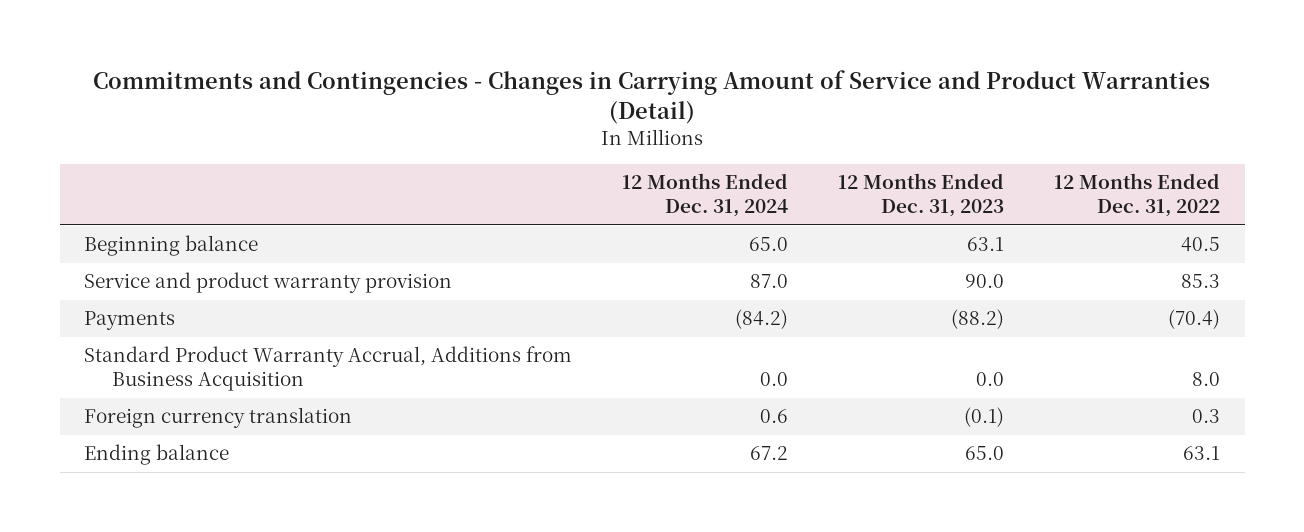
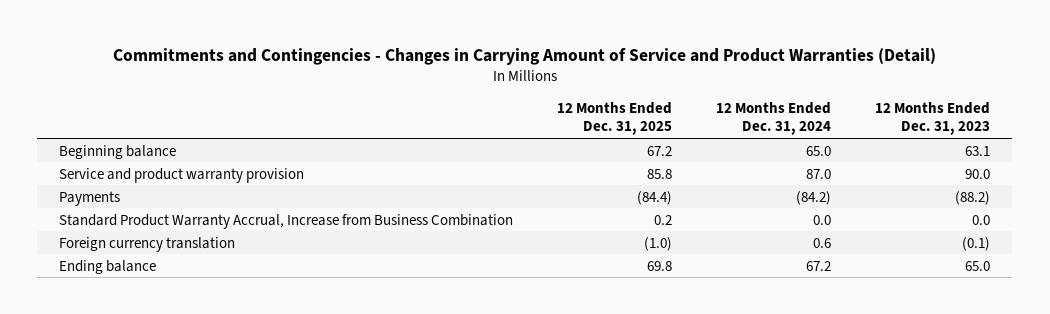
- | 12 Months Ended Dec. 31, 2024 | 12 Months Ended Dec. 31, 2023 | 12 Months Ended Dec. 31, 2022
+ | 12 Months Ended Dec. 31, 2025 | 12 Months Ended Dec. 31, 2024 | 12 Months Ended Dec. 31, 2023
- Standard Product Warranty Accrual, Additions from Business Acquisition | 0.0 | 0.0 | 8.0
+ Standard Product Warranty Accrual, Increase from Business Combination | 0.2 | 0.0 | 0.0

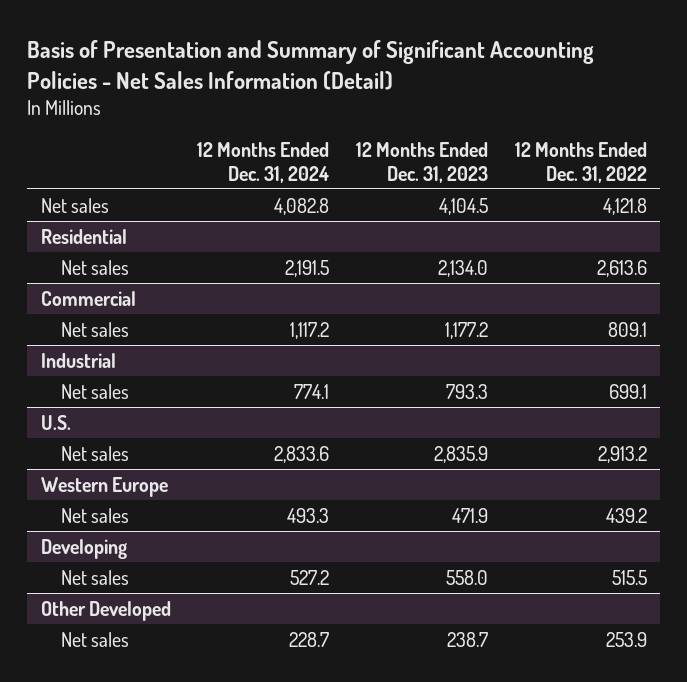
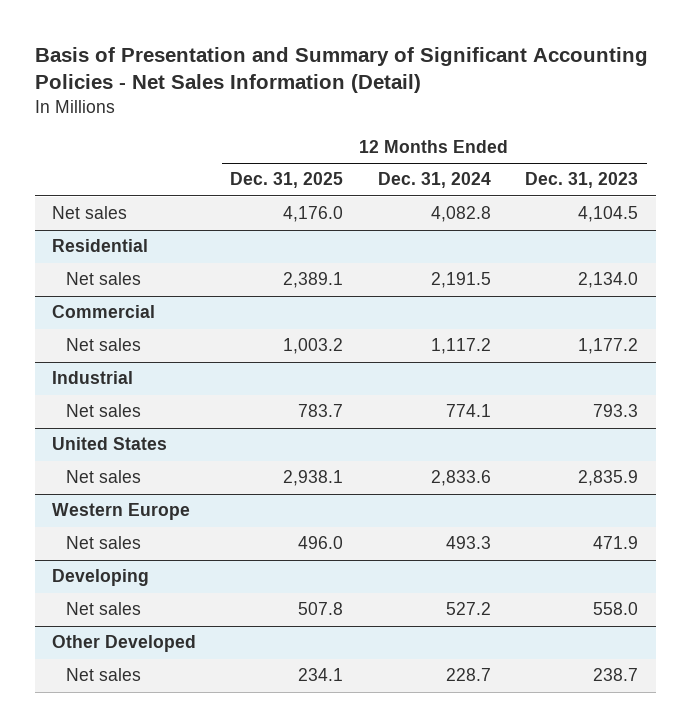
- | 12 Months Ended Dec. 31, 2024 | 12 Months Ended Dec. 31, 2023 | 12 Months Ended Dec. 31, 2022
+ | 12 Months Ended Dec. 31, 2025 | 12 Months Ended Dec. 31, 2024 | 12 Months Ended Dec. 31, 2023
- U.S.
+ United States

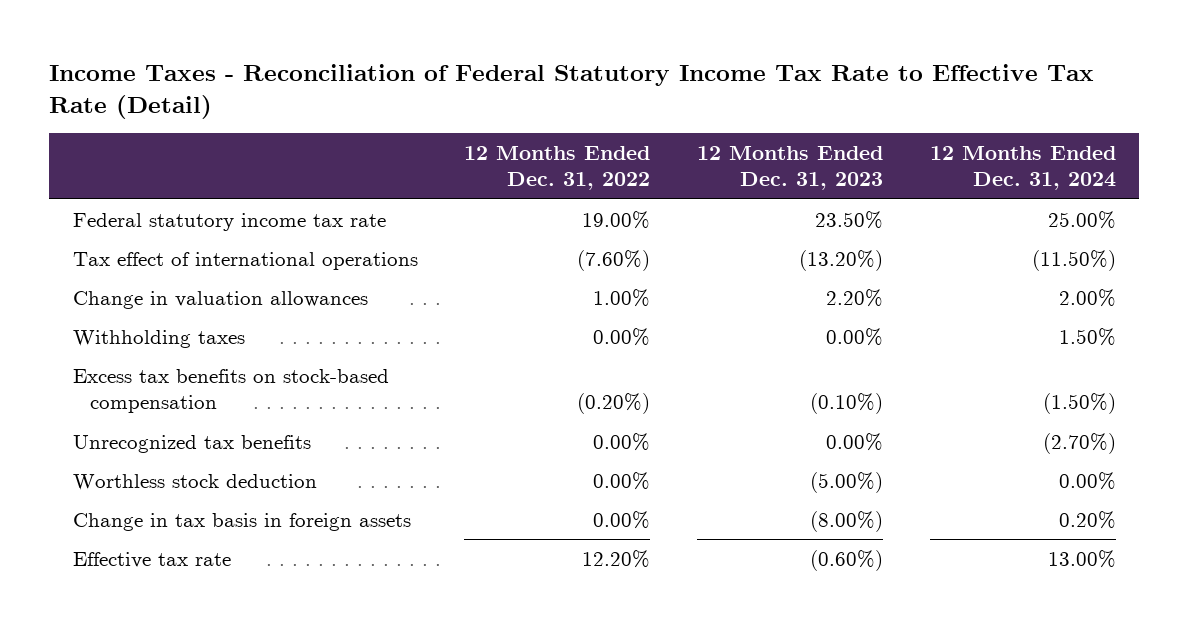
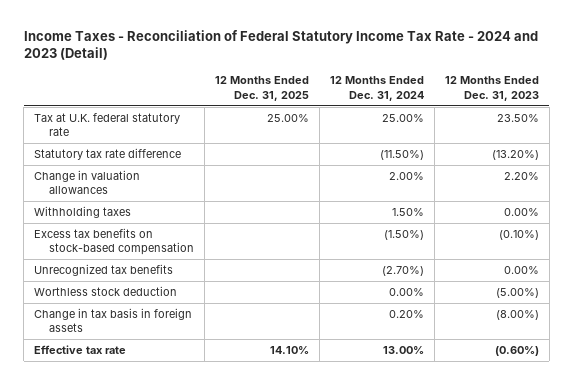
- Income Taxes - Reconciliation of Federal Statutory Income Tax Rate to Effective Tax Rate (Detail)
+ Income Taxes - Reconciliation of Federal Statutory Income Tax Rate - 2024 and 2023 (Detail)
- | 12 Months Ended Dec. 31, 2022 | 12 Months Ended Dec. 31, 2023 | 12 Months Ended Dec. 31, 2024
+ | 12 Months Ended Dec. 31, 2025 | 12 Months Ended Dec. 31, 2024 | 12 Months Ended Dec. 31, 2023
- Federal statutory income tax rate | 19.00% | 23.50% | 25.00%
- Tax effect of international operations | (7.60%) | (13.20%) | (11.50%)
+ Tax at U.K. federal statutory rate | 25.00% | 25.00% | 23.50%
+ Statutory tax rate difference | | (11.50%) | (13.20%)

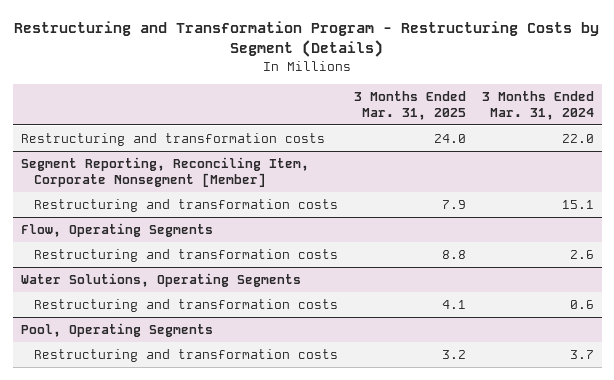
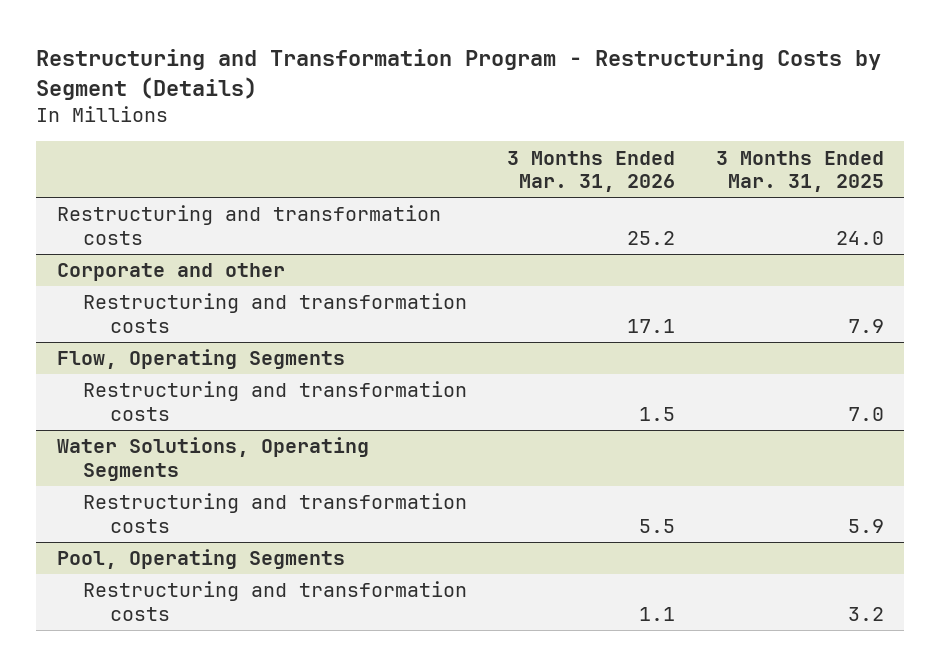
- | 3 Months Ended Mar. 31, 2025 | 3 Months Ended Mar. 31, 2024
+ | 3 Months Ended Mar. 31, 2026 | 3 Months Ended Mar. 31, 2025
- Segment Reporting, Reconciling Item, Corporate Nonsegment [Member]
+ Corporate and other
@ Flow, Operating Segments
- Restructuring and transformation costs | 8.8 | 2.6
+ Restructuring and transformation costs | 1.5 | 7.0
@ Water Solutions, Operating Segments
- Restructuring and transformation costs | 4.1 | 0.6
+ Restructuring and transformation costs | 5.5 | 5.9

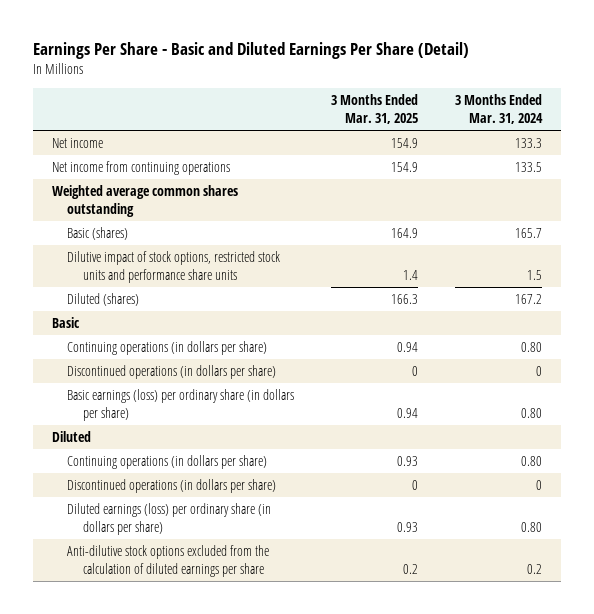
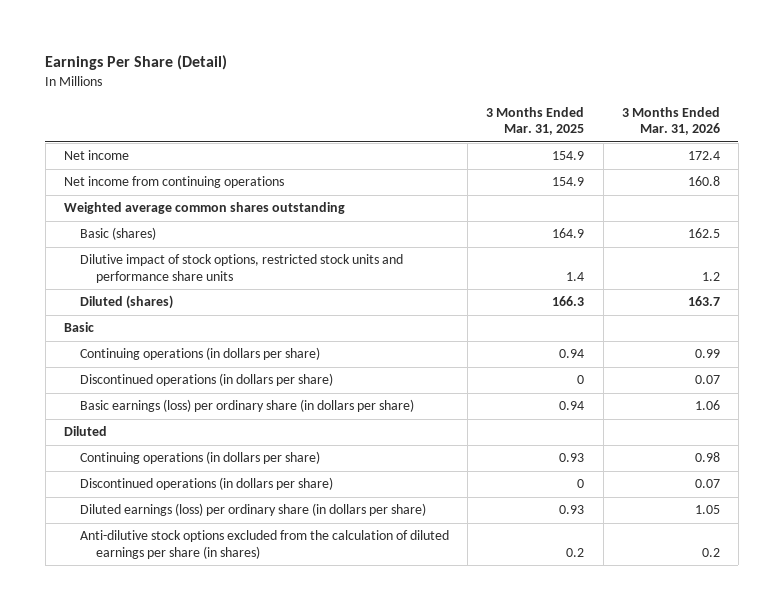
- Earnings Per Share - Basic and Diluted Earnings Per Share (Detail)
+ Earnings Per Share (Detail)
- | 3 Months Ended Mar. 31, 2025 | 3 Months Ended Mar. 31, 2024
+ | 3 Months Ended Mar. 31, 2025 | 3 Months Ended Mar. 31, 2026
- Anti-dilutive stock options excluded from the calculation of diluted earnings per share | 0.2 | 0.2
+ Anti-dilutive stock options excluded from the calculation of diluted earnings per share (in shares) | 0.2 | 0.2

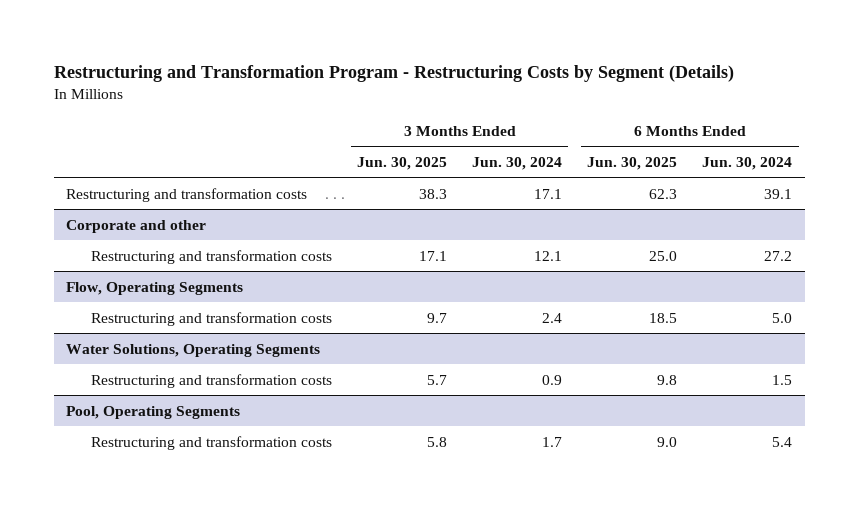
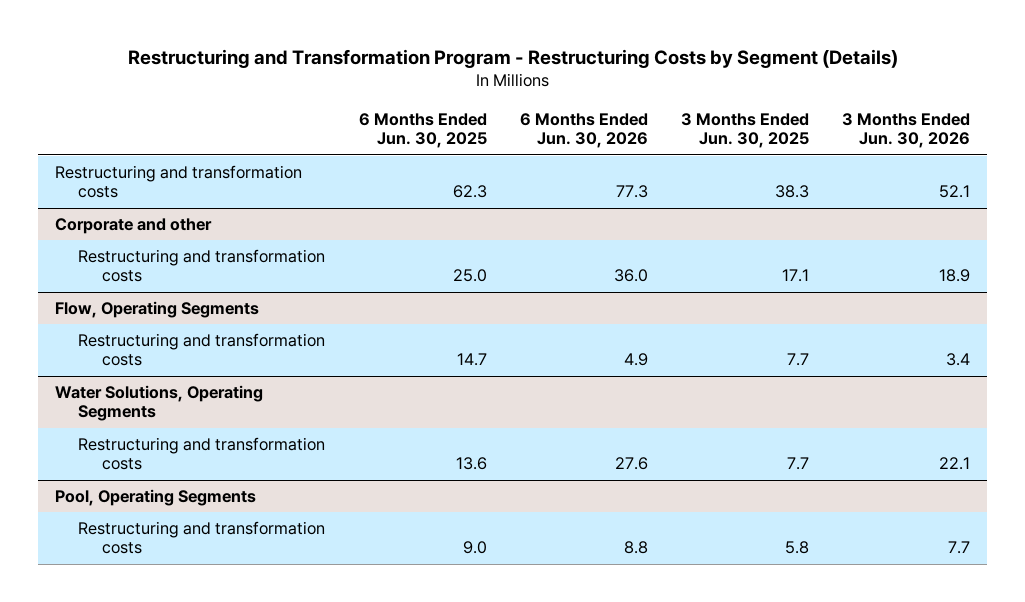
- | 3 Months Ended Jun. 30, 2025 | 3 Months Ended Jun. 30, 2024 | 6 Months Ended Jun. 30, 2025 | 6 Months Ended Jun. 30, 2024
+ | 6 Months Ended Jun. 30, 2025 | 6 Months Ended Jun. 30, 2026 | 3 Months Ended Jun. 30, 2025 | 3 Months Ended Jun. 30, 2026
@ Flow, Operating Segments
- Restructuring and transformation costs | 9.7 | 2.4 | 18.5 | 5.0
+ Restructuring and transformation costs | 14.7 | 4.9 | 7.7 | 3.4
@ Water Solutions, Operating Segments
- Restructuring and transformation costs | 5.7 | 0.9 | 9.8 | 1.5
+ Restructuring and transformation costs | 13.6 | 27.6 | 7.7 | 22.1

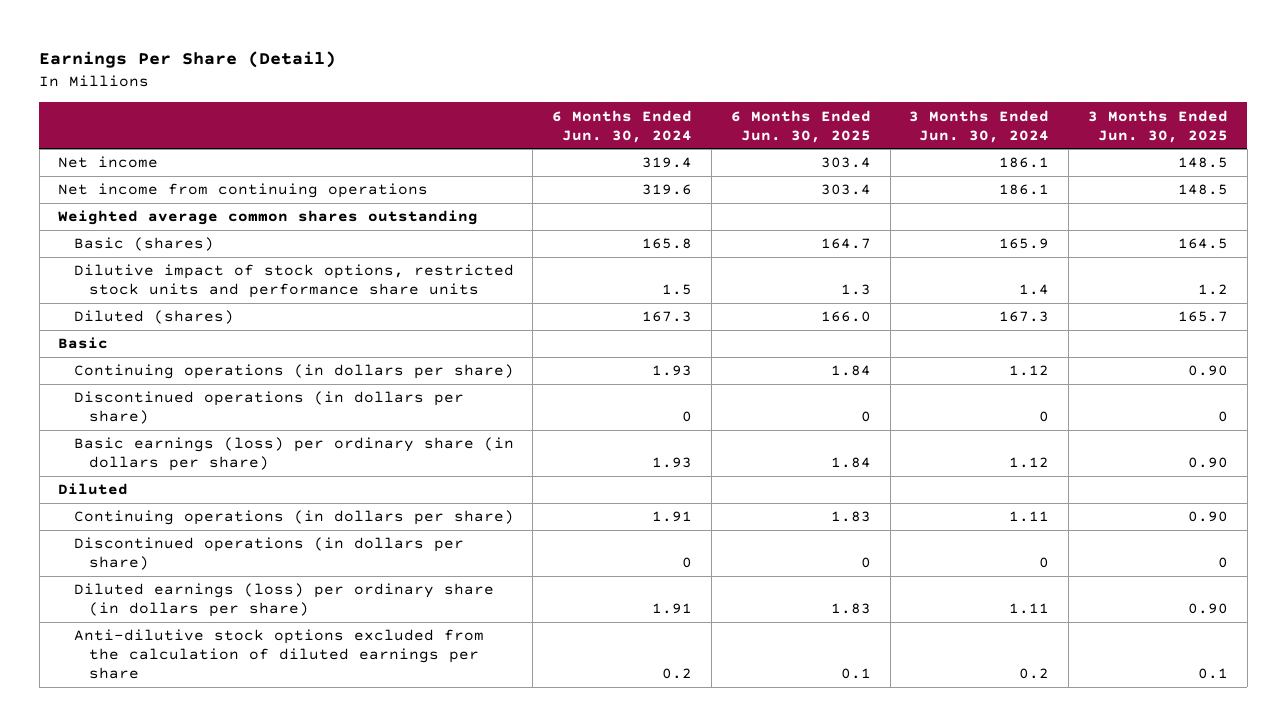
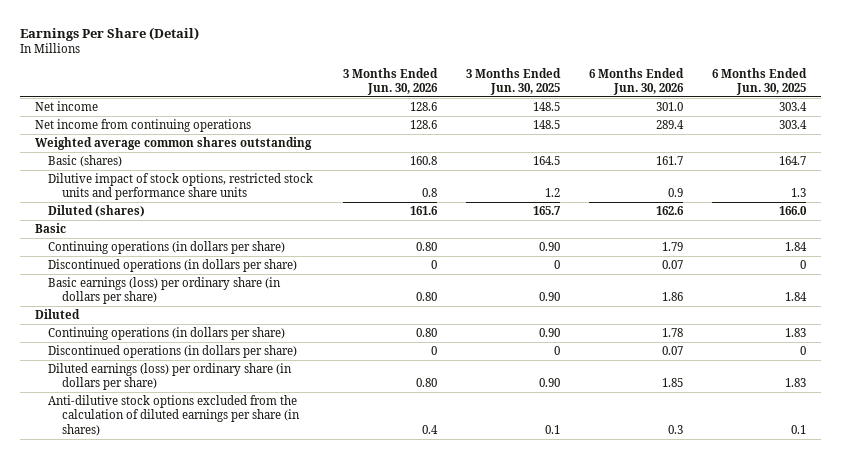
- | 6 Months Ended Jun. 30, 2024 | 6 Months Ended Jun. 30, 2025 | 3 Months Ended Jun. 30, 2024 | 3 Months Ended Jun. 30, 2025
+ | 3 Months Ended Jun. 30, 2026 | 3 Months Ended Jun. 30, 2025 | 6 Months Ended Jun. 30, 2026 | 6 Months Ended Jun. 30, 2025
- Anti-dilutive stock options excluded from the calculation of diluted earnings per share | 0.2 | 0.1 | 0.2 | 0.1
+ Anti-dilutive stock options excluded from the calculation of diluted earnings per share (in shares) | 0.4 | 0.1 | 0.3 | 0.1

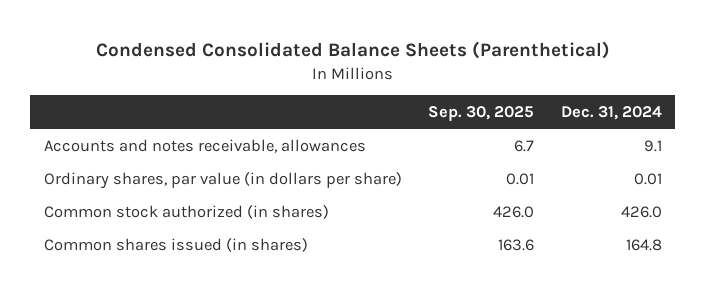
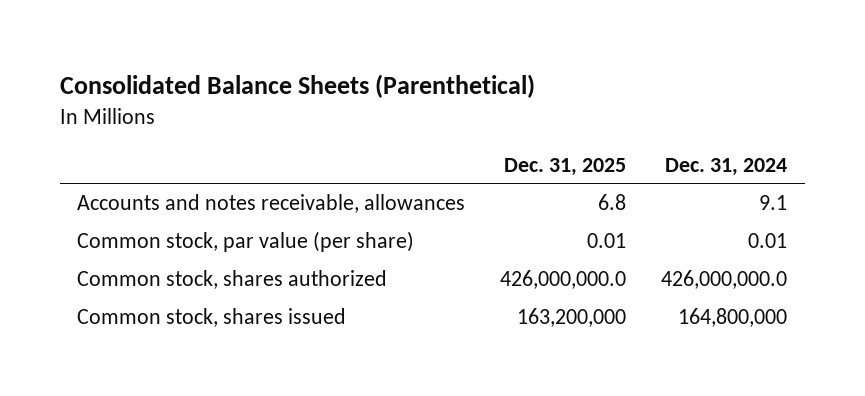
- Condensed Consolidated Balance Sheets (Parenthetical)
+ Consolidated Balance Sheets (Parenthetical)
- | Sep. 30, 2025 | Dec. 31, 2024
+ | Dec. 31, 2025 | Dec. 31, 2024
- Ordinary shares, par value (in dollars per share) | 0.01 | 0.01
- Common stock authorized (in shares) | 426.0 | 426.0
- Common shares issued (in shares) | 163.6 | 164.8
+ Common stock, par value (per share) | 0.01 | 0.01
+ Common stock, shares authorized | 426,000,000.0 | 426,000,000.0
+ Common stock, shares issued | 163,200,000 | 164,800,000

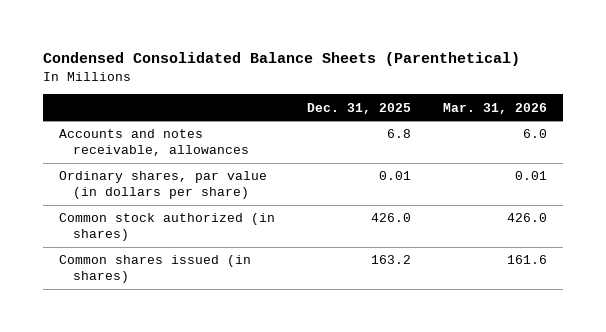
- Consolidated Balance Sheets (Parenthetical)
+ Condensed Consolidated Balance Sheets (Parenthetical)
- | Dec. 31, 2025 | Dec. 31, 2024
+ | Dec. 31, 2025 | Mar. 31, 2026
- Common stock, par value (per share) | 0.01 | 0.01
- Common stock, shares authorized | 426,000,000.0 | 426,000,000.0
- Common stock, shares issued | 163,200,000 | 164,800,000
+ Ordinary shares, par value (in dollars per share) | 0.01 | 0.01
+ Common stock authorized (in shares) | 426.0 | 426.0
+ Common shares issued (in shares) | 163.2 | 161.6

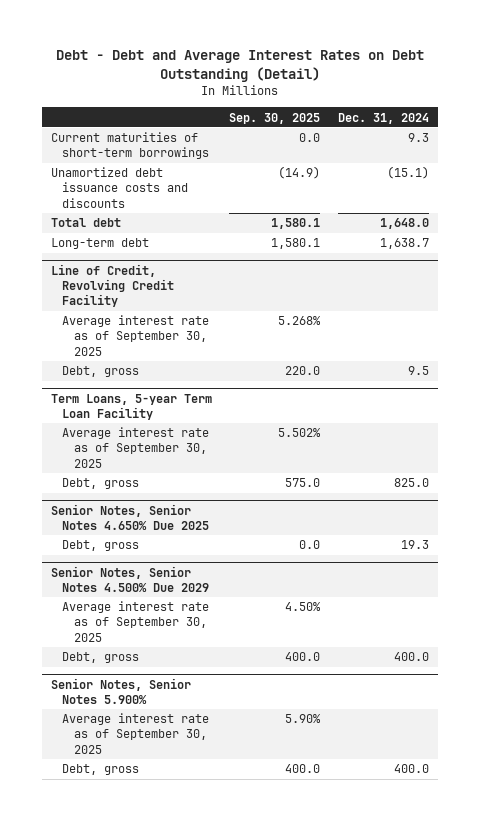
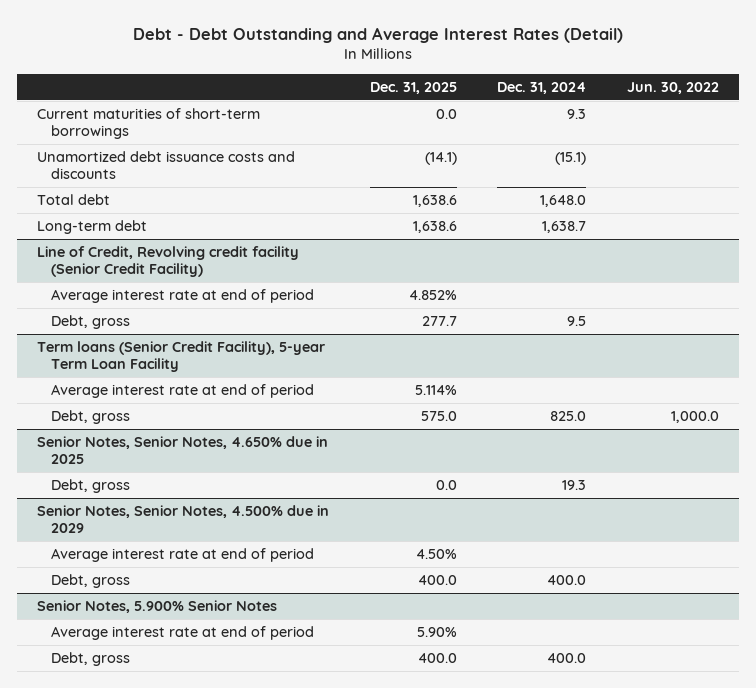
- Debt - Debt and Average Interest Rates on Debt Outstanding (Detail)
+ Debt - Debt Outstanding and Average Interest Rates (Detail)
- | Sep. 30, 2025 | Dec. 31, 2024
+ | Dec. 31, 2025 | Dec. 31, 2024 | Jun. 30, 2022
- Line of Credit, Revolving Credit Facility
- Average interest rate as of September 30, 2025 | 5.268% |
+ Line of Credit, Revolving credit facility (Senior Credit Facility)
+ Average interest rate at end of period | 4.852% | |
- Term Loans, 5-year Term Loan Facility
- Average interest rate as of September 30, 2025 | 5.502% |
+ Term loans (Senior Credit Facility), 5-year Term Loan Facility
+ Average interest rate at end of period | 5.114% | |
- Senior Notes, Senior Notes 4.650% Due 2025
+ Senior Notes, Senior Notes, 4.650% due in 2025
- Senior Notes, Senior Notes 4.500% Due 2029
- Average interest rate as of September 30, 2025 | 4.50% |
+ Senior Notes, Senior Notes, 4.500% due in 2029
+ Average interest rate at end of period | 4.50% | |
- Senior Notes, Senior Notes 5.900%
- Average interest rate as of September 30, 2025 | 5.90% |
+ Senior Notes, 5.900% Senior Notes
+ Average interest rate at end of period | 5.90% | |

